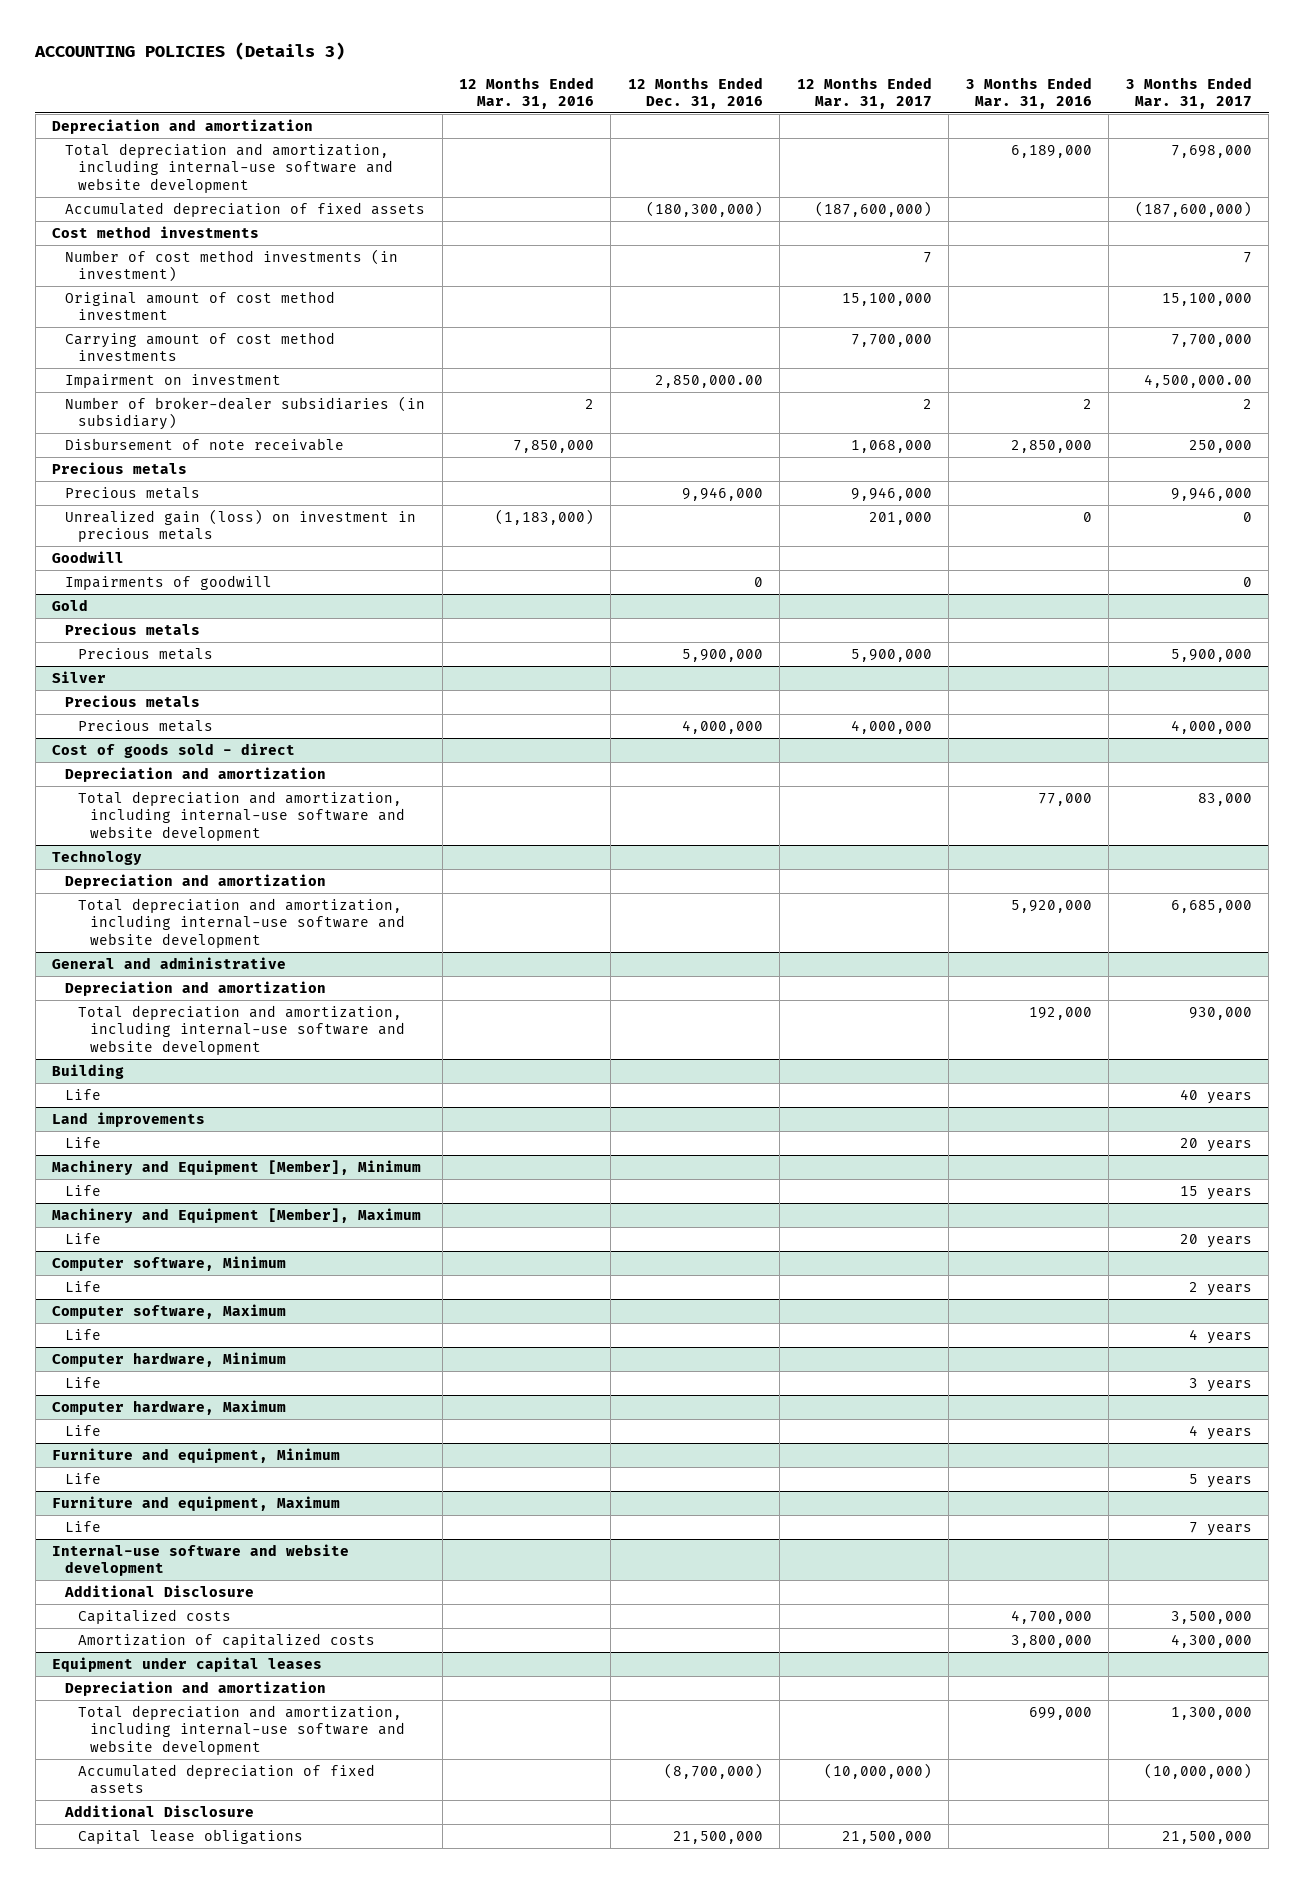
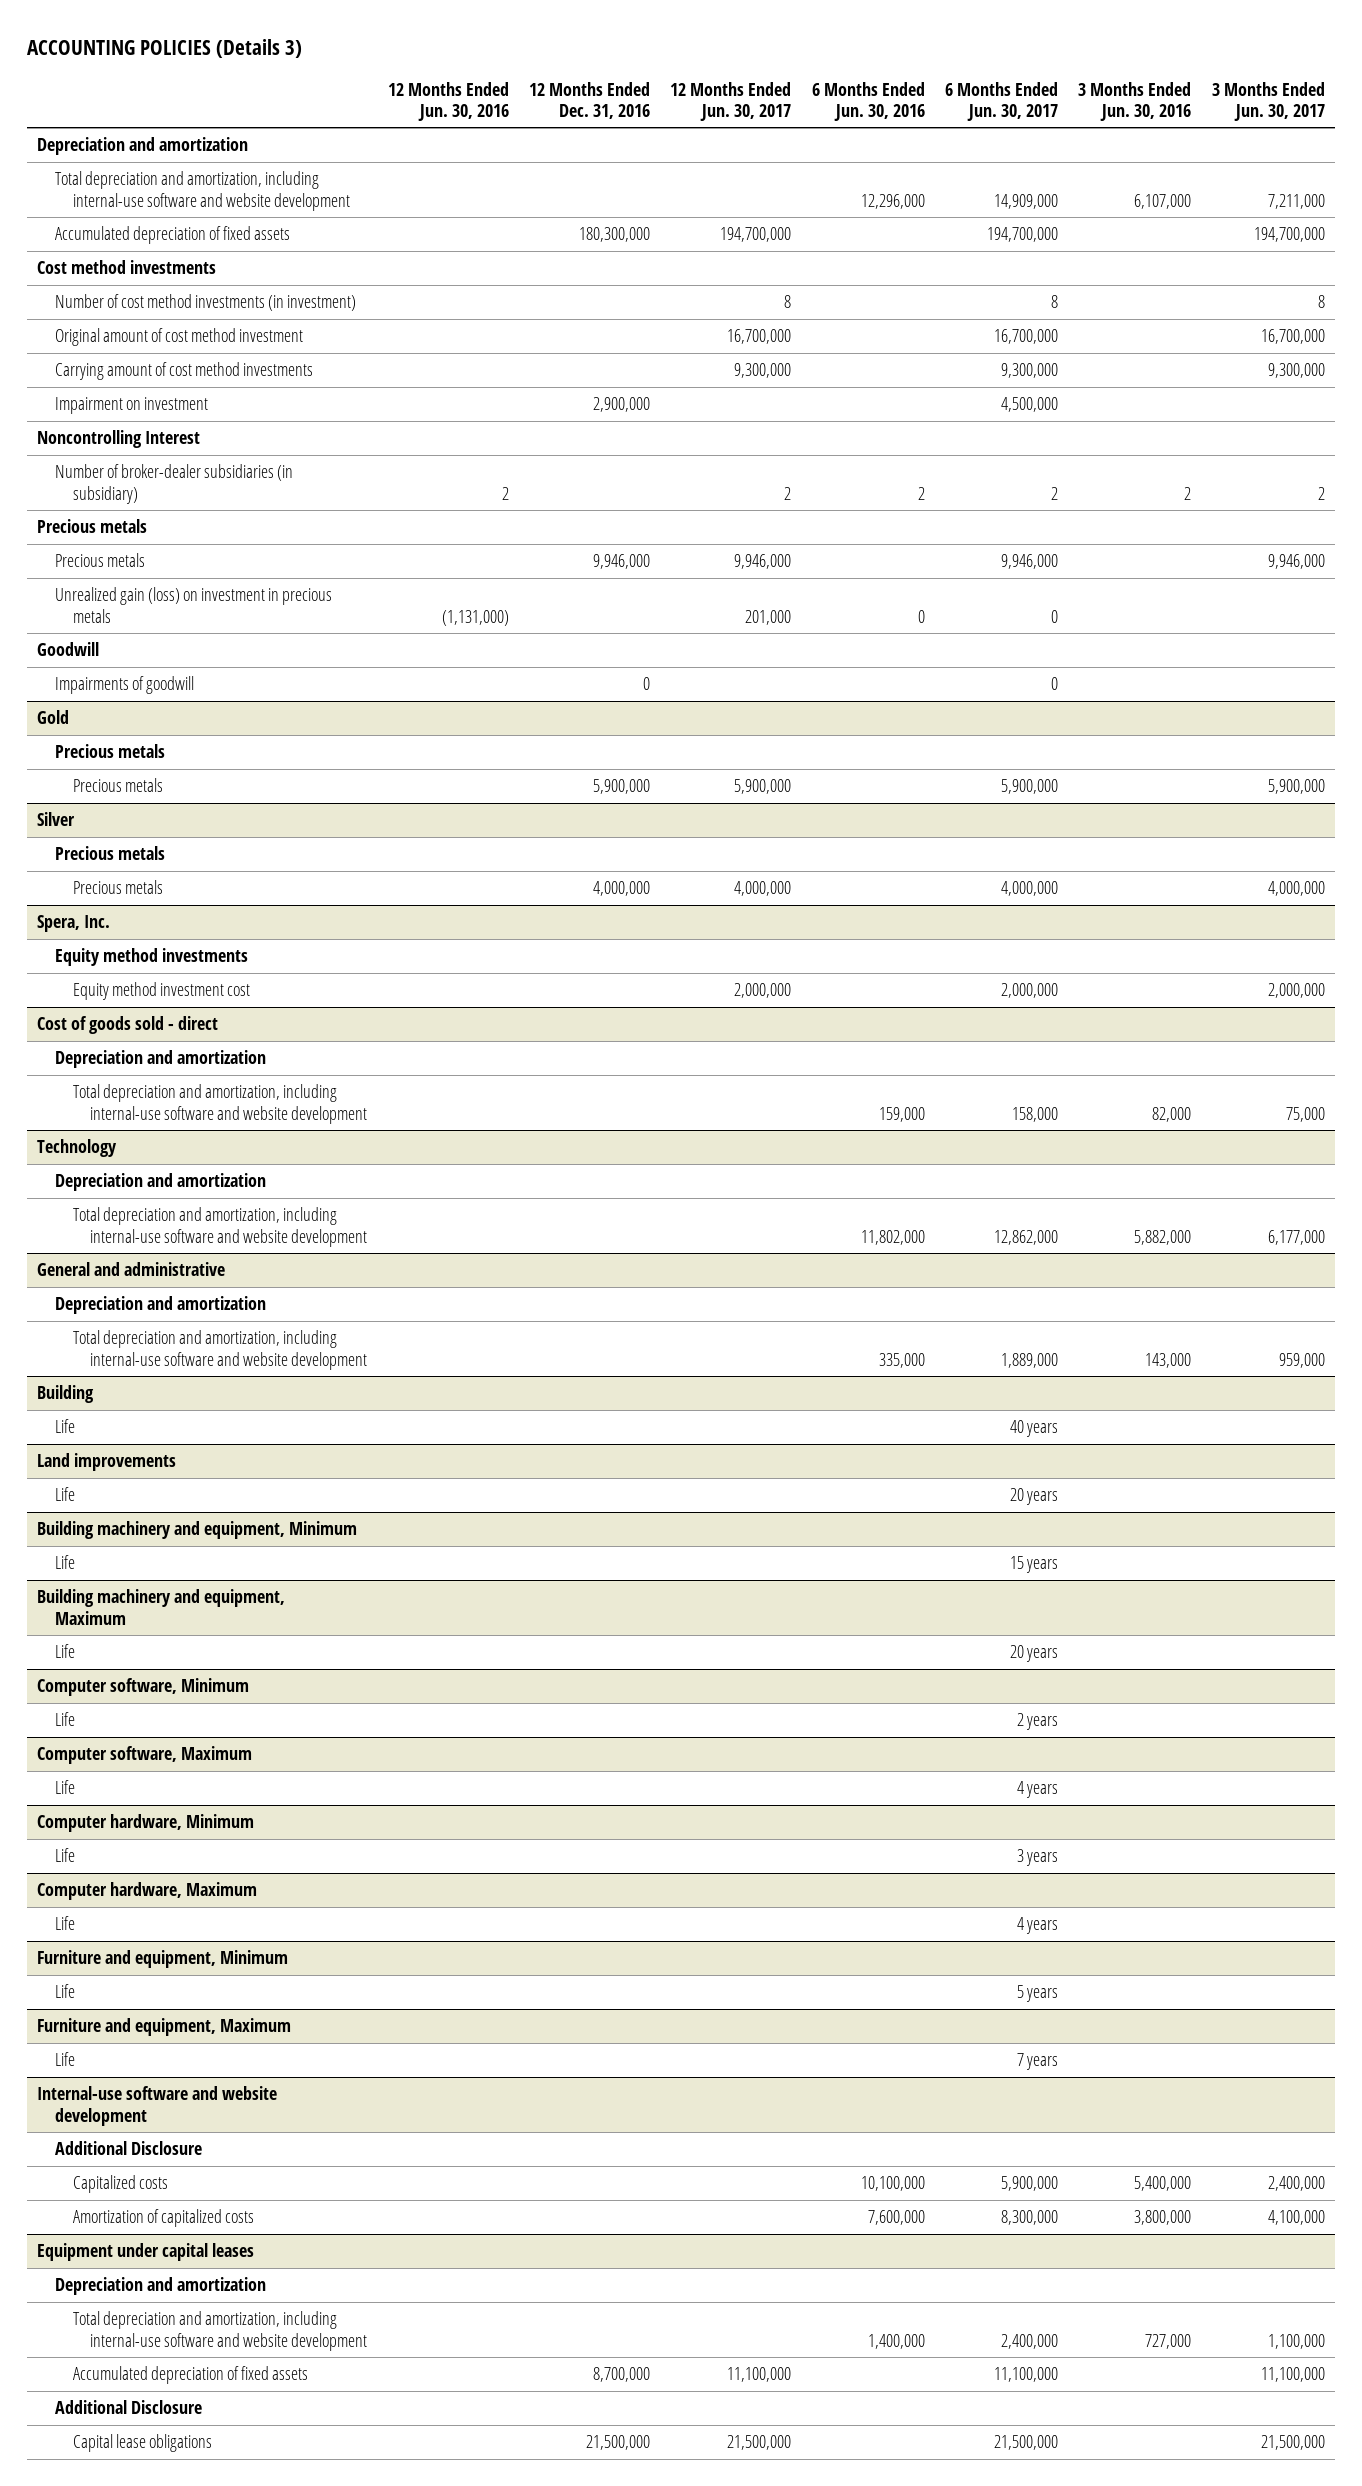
- | 12 Months Ended Mar. 31, 2016 | 12 Months Ended Dec. 31, 2016 | 12 Months Ended Mar. 31, 2017 | 3 Months Ended Mar. 31, 2016 | 3 Months Ended Mar. 31, 2017
+ | 12 Months Ended Jun. 30, 2016 | 12 Months Ended Dec. 31, 2016 | 12 Months Ended Jun. 30, 2017 | 6 Months Ended Jun. 30, 2016 | 6 Months Ended Jun. 30, 2017 | 3 Months Ended Jun. 30, 2016 | 3 Months Ended Jun. 30, 2017
- Accumulated depreciation of fixed assets | | (180,300,000) | (187,600,000) | | (187,600,000)
+ Accumulated depreciation of fixed assets | | 180,300,000 | 194,700,000 | | 194,700,000 | | 194,700,000
- Impairment on investment | | 2,850,000.00 | | | 4,500,000.00
+ Impairment on investment | | 2,900,000 | | | 4,500,000 | |
+ Noncontrolling Interest
- Disbursement of note receivable | 7,850,000 | | 1,068,000 | 2,850,000 | 250,000
+ Spera, Inc.
+ Equity method investments
+ Equity method investment cost | | | 2,000,000 | | 2,000,000 | | 2,000,000
- Machinery and Equipment [Member], Minimum
+ Building machinery and equipment, Minimum
- Machinery and Equipment [Member], Maximum
+ Building machinery and equipment, Maximum
@ Equipment under capital leases
- Accumulated depreciation of fixed assets | | (8,700,000) | (10,000,000) | | (10,000,000)
+ Accumulated depreciation of fixed assets | | 8,700,000 | 11,100,000 | | 11,100,000 | | 11,100,000

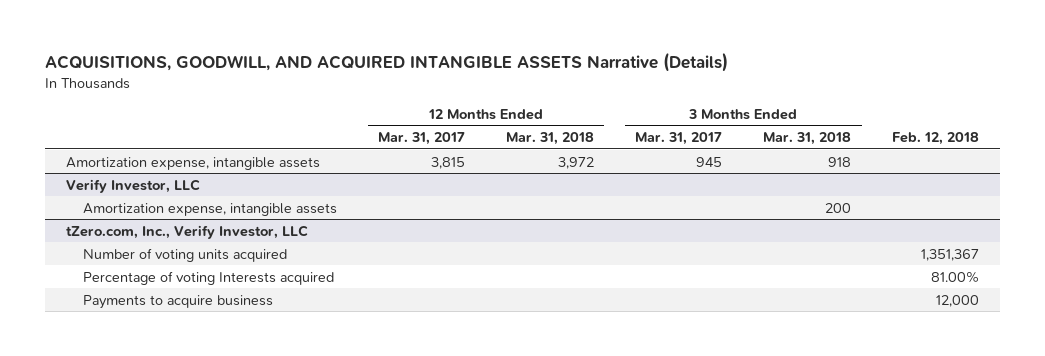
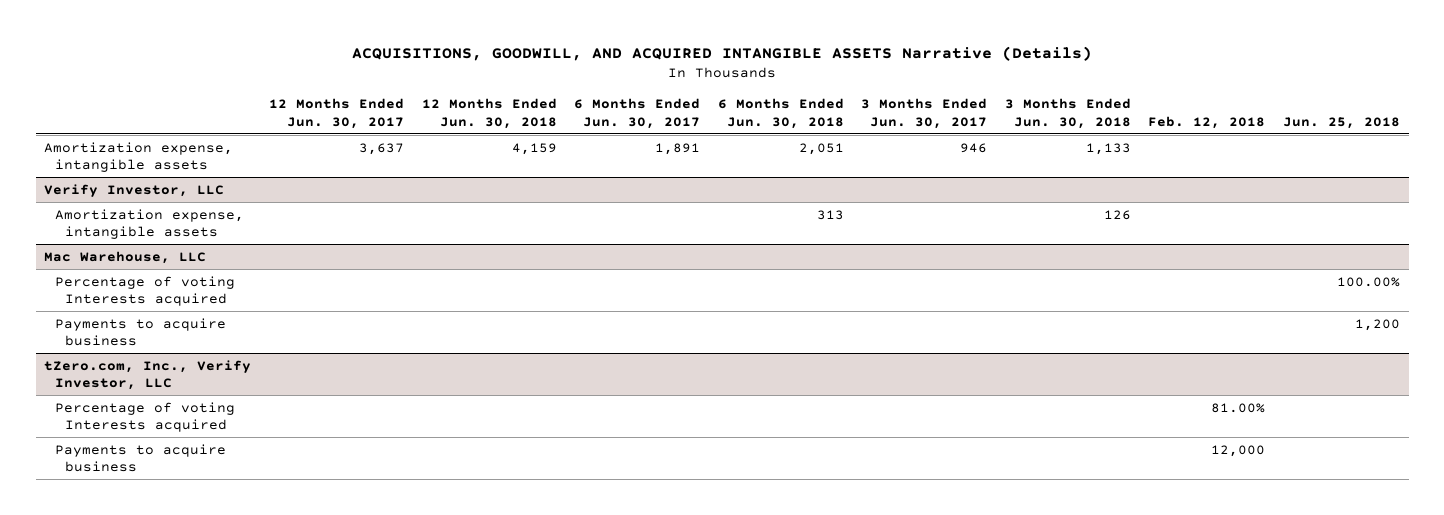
- | 12 Months Ended Mar. 31, 2017 | 12 Months Ended Mar. 31, 2018 | 3 Months Ended Mar. 31, 2017 | 3 Months Ended Mar. 31, 2018 | Feb. 12, 2018
+ | 12 Months Ended Jun. 30, 2017 | 12 Months Ended Jun. 30, 2018 | 6 Months Ended Jun. 30, 2017 | 6 Months Ended Jun. 30, 2018 | 3 Months Ended Jun. 30, 2017 | 3 Months Ended Jun. 30, 2018 | Feb. 12, 2018 | Jun. 25, 2018
+ Mac Warehouse, LLC
+ Percentage of voting Interests acquired | | | | | | | | 100.00%
+ Payments to acquire business | | | | | | | | 1,200
@ tZero.com, Inc., Verify Investor, LLC
- Number of voting units acquired | | | | | 1,351,367

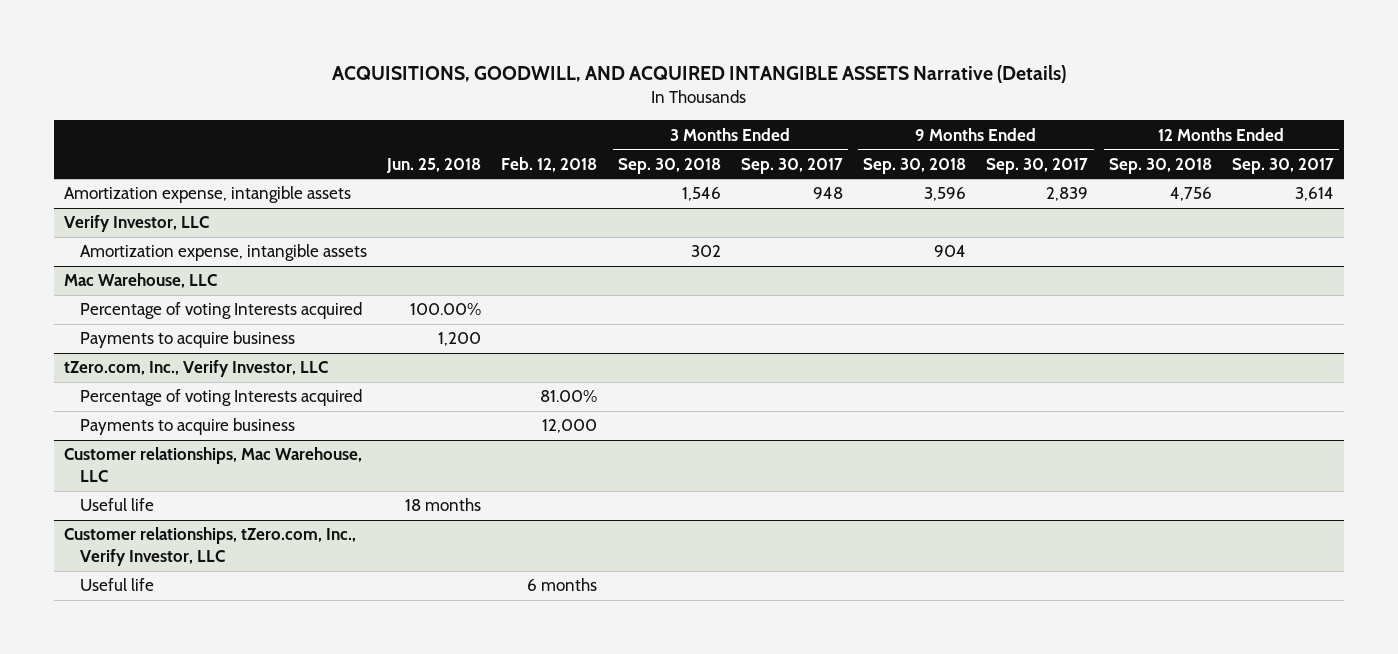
- | 12 Months Ended Jun. 30, 2017 | 12 Months Ended Jun. 30, 2018 | 6 Months Ended Jun. 30, 2017 | 6 Months Ended Jun. 30, 2018 | 3 Months Ended Jun. 30, 2017 | 3 Months Ended Jun. 30, 2018 | Feb. 12, 2018 | Jun. 25, 2018
+ | Jun. 25, 2018 | Feb. 12, 2018 | 3 Months Ended Sep. 30, 2018 | 3 Months Ended Sep. 30, 2017 | 9 Months Ended Sep. 30, 2018 | 9 Months Ended Sep. 30, 2017 | 12 Months Ended Sep. 30, 2018 | 12 Months Ended Sep. 30, 2017
+ Customer relationships, Mac Warehouse, LLC
+ Useful life | 18 months | | | | | | |
+ Customer relationships, tZero.com, Inc., Verify Investor, LLC
+ Useful life | | 6 months | | | | | |

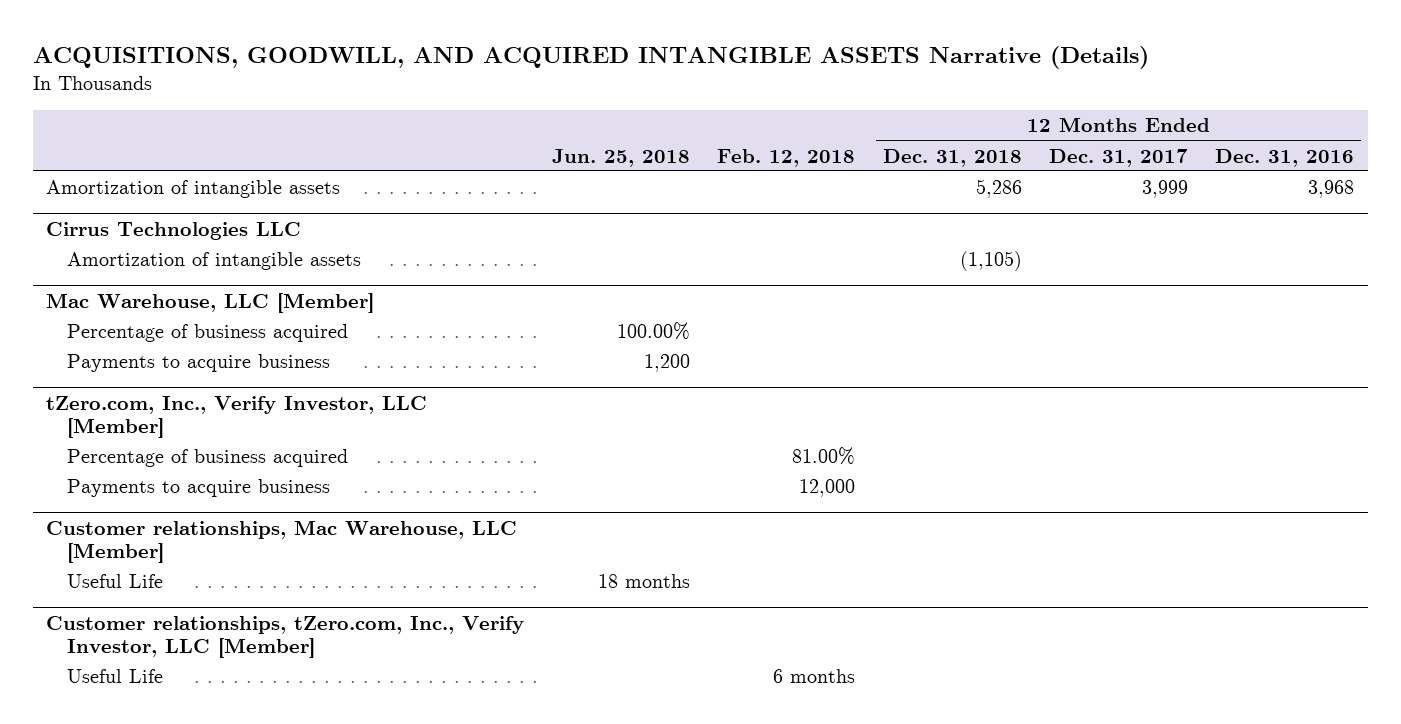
- | Jun. 25, 2018 | Feb. 12, 2018 | 3 Months Ended Sep. 30, 2018 | 3 Months Ended Sep. 30, 2017 | 9 Months Ended Sep. 30, 2018 | 9 Months Ended Sep. 30, 2017 | 12 Months Ended Sep. 30, 2018 | 12 Months Ended Sep. 30, 2017
+ | Jun. 25, 2018 | Feb. 12, 2018 | 12 Months Ended Dec. 31, 2018 | 12 Months Ended Dec. 31, 2017 | 12 Months Ended Dec. 31, 2016
- Amortization expense, intangible assets | | | 1,546 | 948 | 3,596 | 2,839 | 4,756 | 3,614
- Verify Investor, LLC
- Amortization expense, intangible assets | | | 302 | | 904 | | |
- Mac Warehouse, LLC
- Percentage of voting Interests acquired | 100.00% | | | | | | |
+ Amortization of intangible assets | | | 5,286 | 3,999 | 3,968
+ Cirrus Technologies LLC
+ Amortization of intangible assets | | | (1,105) | |
+ Mac Warehouse, LLC [Member]
+ Percentage of business acquired | 100.00% | | | |
- tZero.com, Inc., Verify Investor, LLC
- Percentage of voting Interests acquired | | 81.00% | | | | | |
+ tZero.com, Inc., Verify Investor, LLC [Member]
+ Percentage of business acquired | | 81.00% | | |
- Customer relationships, Mac Warehouse, LLC
- Useful life | 18 months | | | | | | |
- Customer relationships, tZero.com, Inc., Verify Investor, LLC
- Useful life | | 6 months | | | | | |
+ Customer relationships, Mac Warehouse, LLC [Member]
+ Useful Life | 18 months | | | |
+ Customer relationships, tZero.com, Inc., Verify Investor, LLC [Member]
+ Useful Life | | 6 months | | |

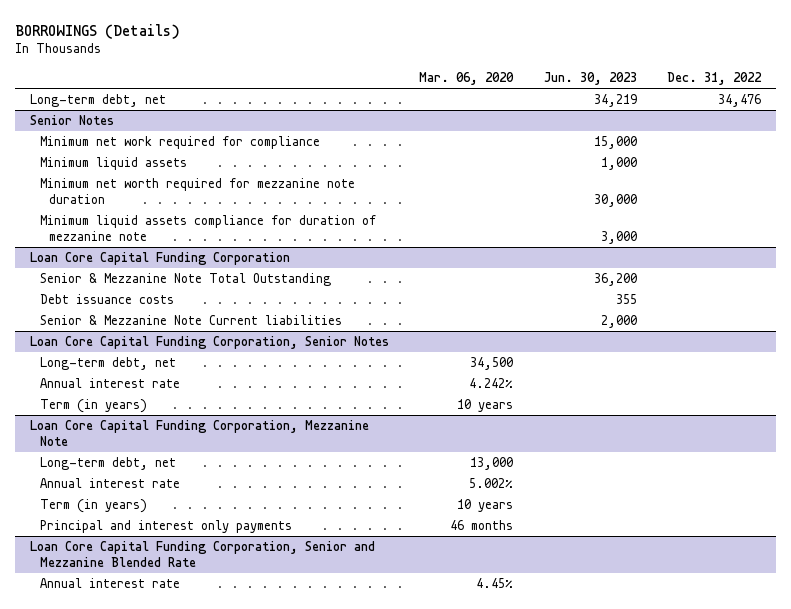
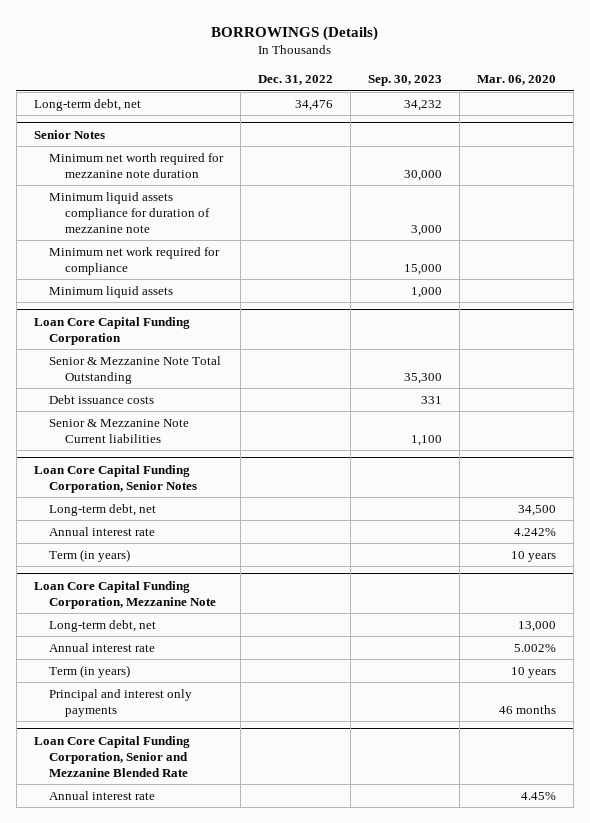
- | Mar. 06, 2020 | Jun. 30, 2023 | Dec. 31, 2022
+ | Dec. 31, 2022 | Sep. 30, 2023 | Mar. 06, 2020
@ Senior Notes
moved down: Minimum net work required for compliance | | 15,000 |
moved down: Minimum liquid assets | | 1,000 |

